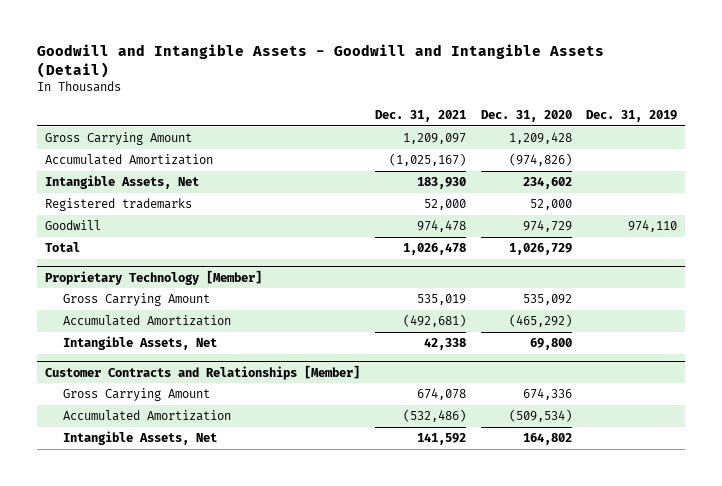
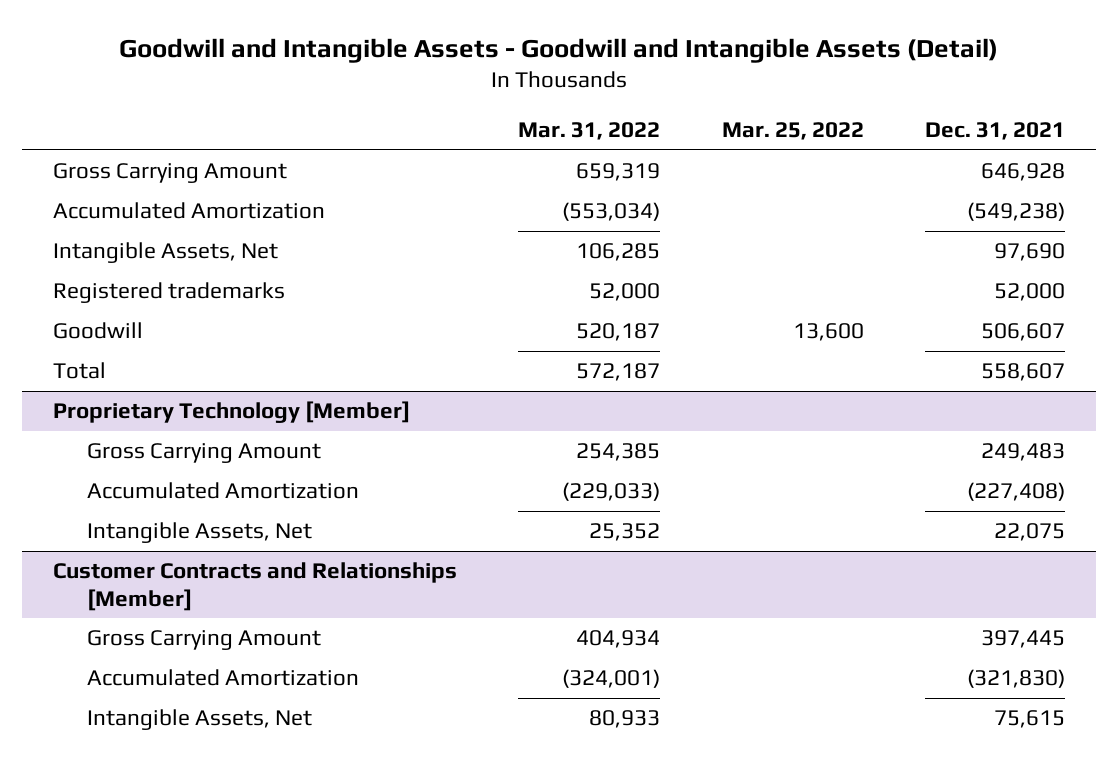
- | Dec. 31, 2021 | Dec. 31, 2020 | Dec. 31, 2019
+ | Mar. 31, 2022 | Mar. 25, 2022 | Dec. 31, 2021
- Gross Carrying Amount | 1,209,097 | 1,209,428 |
- Accumulated Amortization | (1,025,167) | (974,826) |
- Intangible Assets, Net | 183,930 | 234,602 |
+ Gross Carrying Amount | 659,319 | | 646,928
+ Accumulated Amortization | (553,034) | | (549,238)
+ Intangible Assets, Net | 106,285 | | 97,690
- Goodwill | 974,478 | 974,729 | 974,110
- Total | 1,026,478 | 1,026,729 |
+ Goodwill | 520,187 | 13,600 | 506,607
+ Total | 572,187 | | 558,607
@ Proprietary Technology [Member]
- Gross Carrying Amount | 535,019 | 535,092 |
- Accumulated Amortization | (492,681) | (465,292) |
- Intangible Assets, Net | 42,338 | 69,800 |
+ Gross Carrying Amount | 254,385 | | 249,483
+ Accumulated Amortization | (229,033) | | (227,408)
+ Intangible Assets, Net | 25,352 | | 22,075
@ Customer Contracts and Relationships [Member]
- Gross Carrying Amount | 674,078 | 674,336 |
- Accumulated Amortization | (532,486) | (509,534) |
- Intangible Assets, Net | 141,592 | 164,802 |
+ Gross Carrying Amount | 404,934 | | 397,445
+ Accumulated Amortization | (324,001) | | (321,830)
+ Intangible Assets, Net | 80,933 | | 75,615

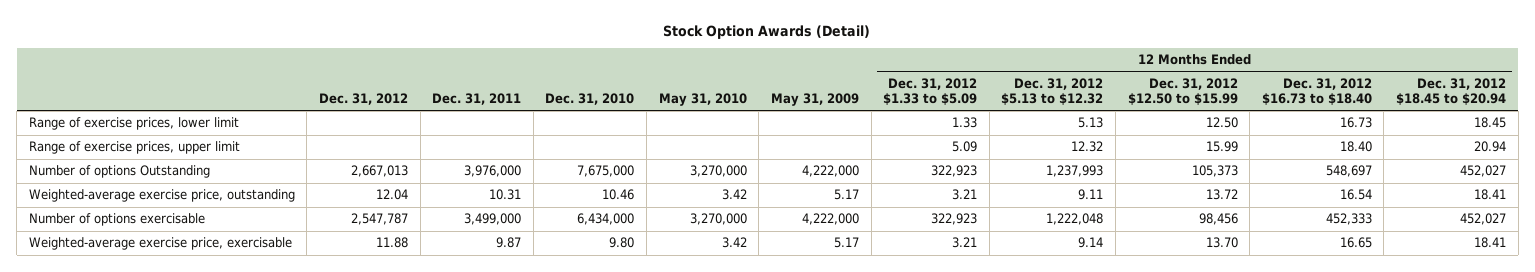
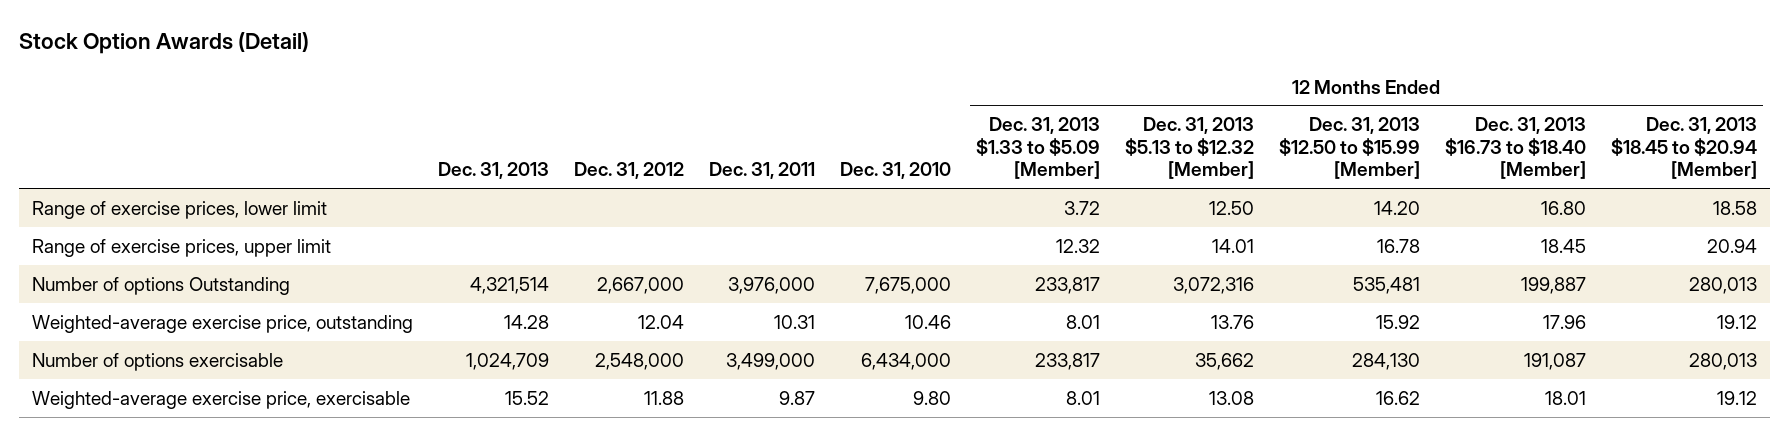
- | Dec. 31, 2012 | Dec. 31, 2011 | Dec. 31, 2010 | May 31, 2010 | May 31, 2009 | 12 Months Ended Dec. 31, 2012 $1.33 to $5.09 | 12 Months Ended Dec. 31, 2012 $5.13 to $12.32 | 12 Months Ended Dec. 31, 2012 $12.50 to $15.99 | 12 Months Ended Dec. 31, 2012 $16.73 to $18.40 | 12 Months Ended Dec. 31, 2012 $18.45 to $20.94
+ | Dec. 31, 2013 | Dec. 31, 2012 | Dec. 31, 2011 | Dec. 31, 2010 | 12 Months Ended Dec. 31, 2013 $1.33 to $5.09 [Member] | 12 Months Ended Dec. 31, 2013 $5.13 to $12.32 [Member] | 12 Months Ended Dec. 31, 2013 $12.50 to $15.99 [Member] | 12 Months Ended Dec. 31, 2013 $16.73 to $18.40 [Member] | 12 Months Ended Dec. 31, 2013 $18.45 to $20.94 [Member]
- Number of options Outstanding | 2,667,013 | 3,976,000 | 7,675,000 | 3,270,000 | 4,222,000 | 322,923 | 1,237,993 | 105,373 | 548,697 | 452,027
+ Number of options Outstanding | 4,321,514 | 2,667,000 | 3,976,000 | 7,675,000 | 233,817 | 3,072,316 | 535,481 | 199,887 | 280,013
- Number of options exercisable | 2,547,787 | 3,499,000 | 6,434,000 | 3,270,000 | 4,222,000 | 322,923 | 1,222,048 | 98,456 | 452,333 | 452,027
+ Number of options exercisable | 1,024,709 | 2,548,000 | 3,499,000 | 6,434,000 | 233,817 | 35,662 | 284,130 | 191,087 | 280,013

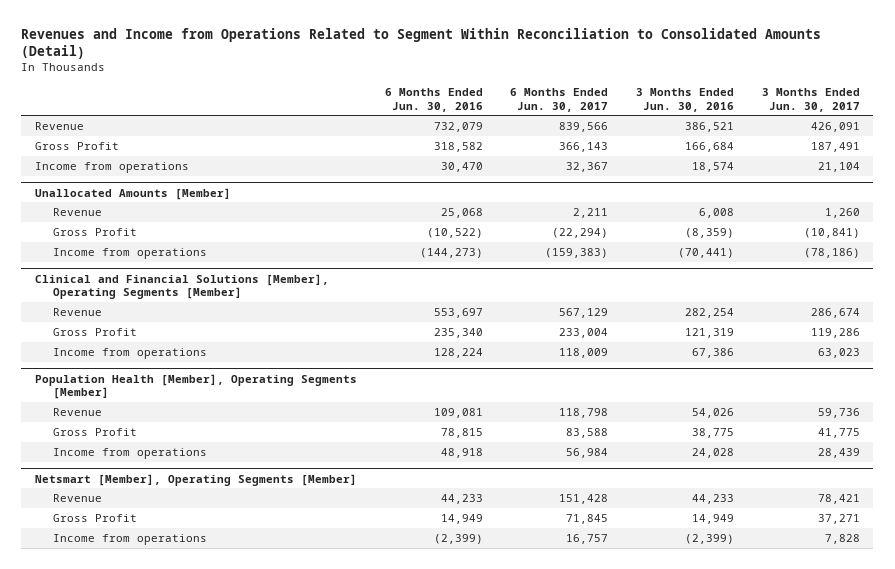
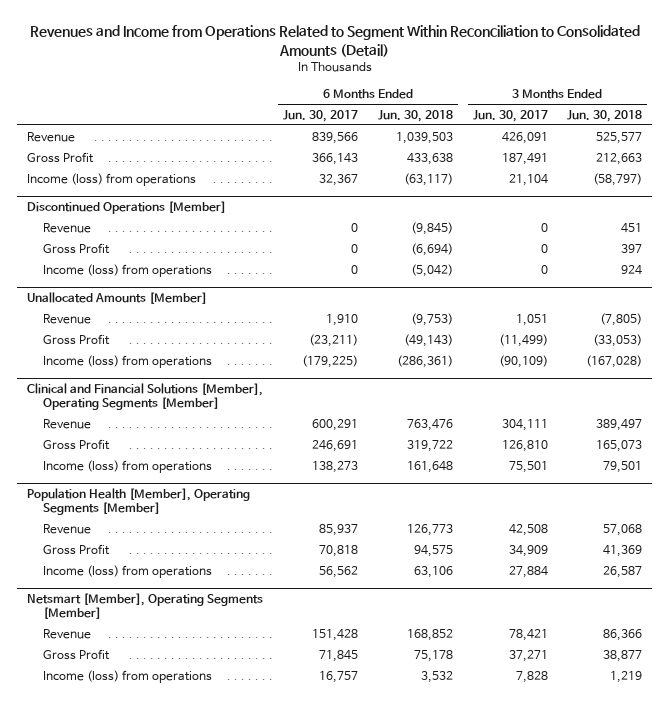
- | 6 Months Ended Jun. 30, 2016 | 6 Months Ended Jun. 30, 2017 | 3 Months Ended Jun. 30, 2016 | 3 Months Ended Jun. 30, 2017
+ | 6 Months Ended Jun. 30, 2017 | 6 Months Ended Jun. 30, 2018 | 3 Months Ended Jun. 30, 2017 | 3 Months Ended Jun. 30, 2018
- Income from operations | 30,470 | 32,367 | 18,574 | 21,104
+ Income (loss) from operations | 32,367 | (63,117) | 21,104 | (58,797)
+ Discontinued Operations [Member]
+ Revenue | 0 | (9,845) | 0 | 451
+ Gross Profit | 0 | (6,694) | 0 | 397
+ Income (loss) from operations | 0 | (5,042) | 0 | 924
@ Unallocated Amounts [Member]
- Revenue | 25,068 | 2,211 | 6,008 | 1,260
- Gross Profit | (10,522) | (22,294) | (8,359) | (10,841)
- Income from operations | (144,273) | (159,383) | (70,441) | (78,186)
+ Revenue | 1,910 | (9,753) | 1,051 | (7,805)
+ Gross Profit | (23,211) | (49,143) | (11,499) | (33,053)
+ Income (loss) from operations | (179,225) | (286,361) | (90,109) | (167,028)
@ Clinical and Financial Solutions [Member], Operating Segments [Member]
- Revenue | 553,697 | 567,129 | 282,254 | 286,674
- Gross Profit | 235,340 | 233,004 | 121,319 | 119,286
- Income from operations | 128,224 | 118,009 | 67,386 | 63,023
+ Revenue | 600,291 | 763,476 | 304,111 | 389,497
+ Gross Profit | 246,691 | 319,722 | 126,810 | 165,073
+ Income (loss) from operations | 138,273 | 161,648 | 75,501 | 79,501
@ Population Health [Member], Operating Segments [Member]
- Revenue | 109,081 | 118,798 | 54,026 | 59,736
- Gross Profit | 78,815 | 83,588 | 38,775 | 41,775
- Income from operations | 48,918 | 56,984 | 24,028 | 28,439
+ Revenue | 85,937 | 126,773 | 42,508 | 57,068
+ Gross Profit | 70,818 | 94,575 | 34,909 | 41,369
+ Income (loss) from operations | 56,562 | 63,106 | 27,884 | 26,587
@ Netsmart [Member], Operating Segments [Member]
- Income from operations | (2,399) | 16,757 | (2,399) | 7,828
+ Income (loss) from operations | 16,757 | 3,532 | 7,828 | 1,219

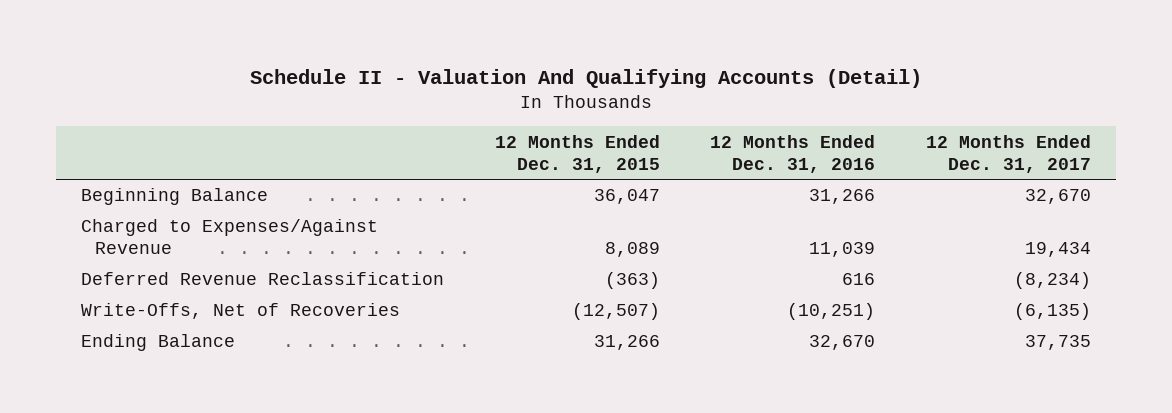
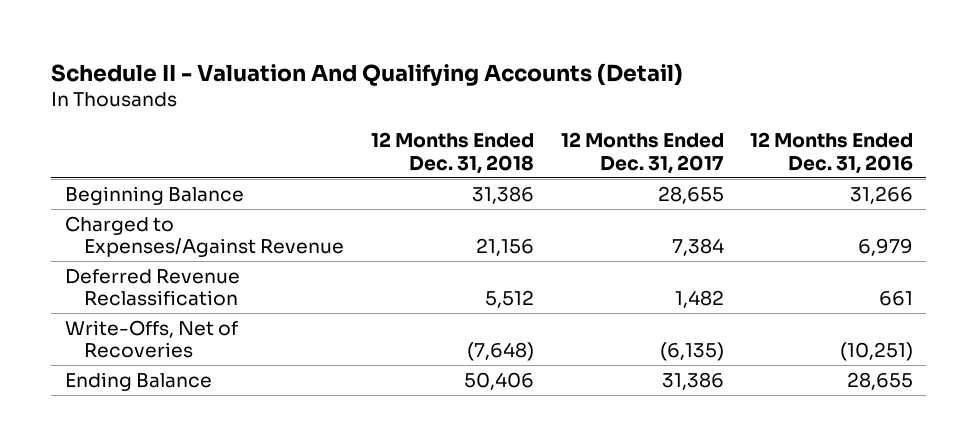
- | 12 Months Ended Dec. 31, 2015 | 12 Months Ended Dec. 31, 2016 | 12 Months Ended Dec. 31, 2017
+ | 12 Months Ended Dec. 31, 2018 | 12 Months Ended Dec. 31, 2017 | 12 Months Ended Dec. 31, 2016
- Beginning Balance | 36,047 | 31,266 | 32,670
- Charged to Expenses/Against Revenue | 8,089 | 11,039 | 19,434
- Deferred Revenue Reclassification | (363) | 616 | (8,234)
+ Beginning Balance | 31,386 | 28,655 | 31,266
+ Charged to Expenses/Against Revenue | 21,156 | 7,384 | 6,979
+ Deferred Revenue Reclassification | 5,512 | 1,482 | 661
- Ending Balance | 31,266 | 32,670 | 37,735
+ Ending Balance | 50,406 | 31,386 | 28,655

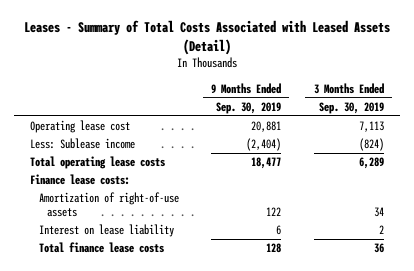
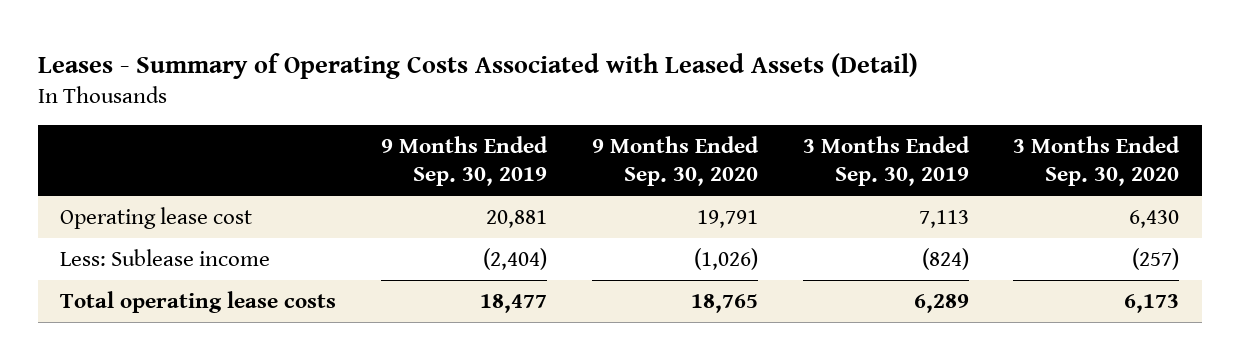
- Leases - Summary of Total Costs Associated with Leased Assets (Detail)
+ Leases - Summary of Operating Costs Associated with Leased Assets (Detail)
- | 9 Months Ended Sep. 30, 2019 | 3 Months Ended Sep. 30, 2019
+ | 9 Months Ended Sep. 30, 2019 | 9 Months Ended Sep. 30, 2020 | 3 Months Ended Sep. 30, 2019 | 3 Months Ended Sep. 30, 2020
- Finance lease costs:
- Amortization of right-of-use assets | 122 | 34
- Interest on lease liability | 6 | 2
- Total finance lease costs | 128 | 36

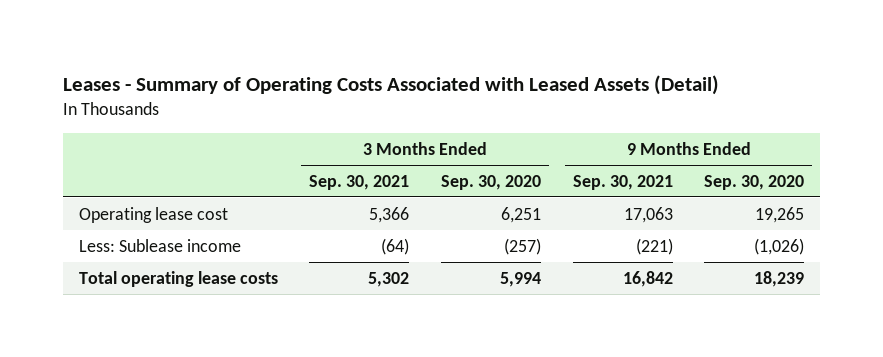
- | 9 Months Ended Sep. 30, 2019 | 9 Months Ended Sep. 30, 2020 | 3 Months Ended Sep. 30, 2019 | 3 Months Ended Sep. 30, 2020
+ | 3 Months Ended Sep. 30, 2021 | 3 Months Ended Sep. 30, 2020 | 9 Months Ended Sep. 30, 2021 | 9 Months Ended Sep. 30, 2020
- Operating lease cost | 20,881 | 19,791 | 7,113 | 6,430
+ Operating lease cost | 5,366 | 6,251 | 17,063 | 19,265
- Total operating lease costs | 18,477 | 18,765 | 6,289 | 6,173
+ Total operating lease costs | 5,302 | 5,994 | 16,842 | 18,239

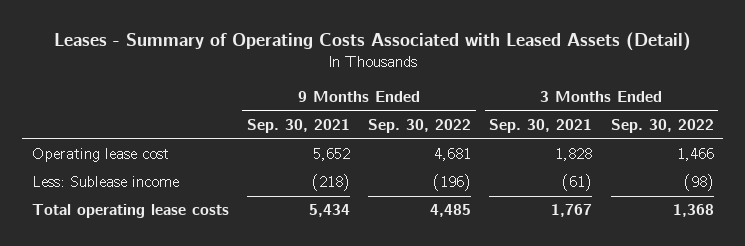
- | 3 Months Ended Sep. 30, 2021 | 3 Months Ended Sep. 30, 2020 | 9 Months Ended Sep. 30, 2021 | 9 Months Ended Sep. 30, 2020
+ | 9 Months Ended Sep. 30, 2021 | 9 Months Ended Sep. 30, 2022 | 3 Months Ended Sep. 30, 2021 | 3 Months Ended Sep. 30, 2022
- Operating lease cost | 5,366 | 6,251 | 17,063 | 19,265
- Less: Sublease income | (64) | (257) | (221) | (1,026)
- Total operating lease costs | 5,302 | 5,994 | 16,842 | 18,239
+ Operating lease cost | 5,652 | 4,681 | 1,828 | 1,466
+ Less: Sublease income | (218) | (196) | (61) | (98)
+ Total operating lease costs | 5,434 | 4,485 | 1,767 | 1,368

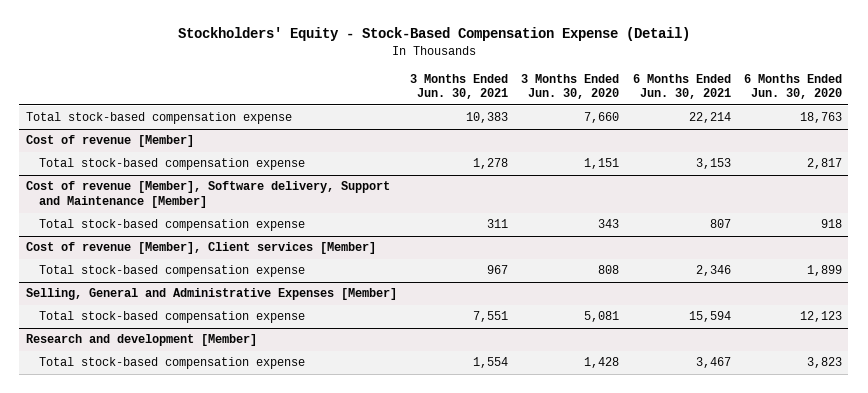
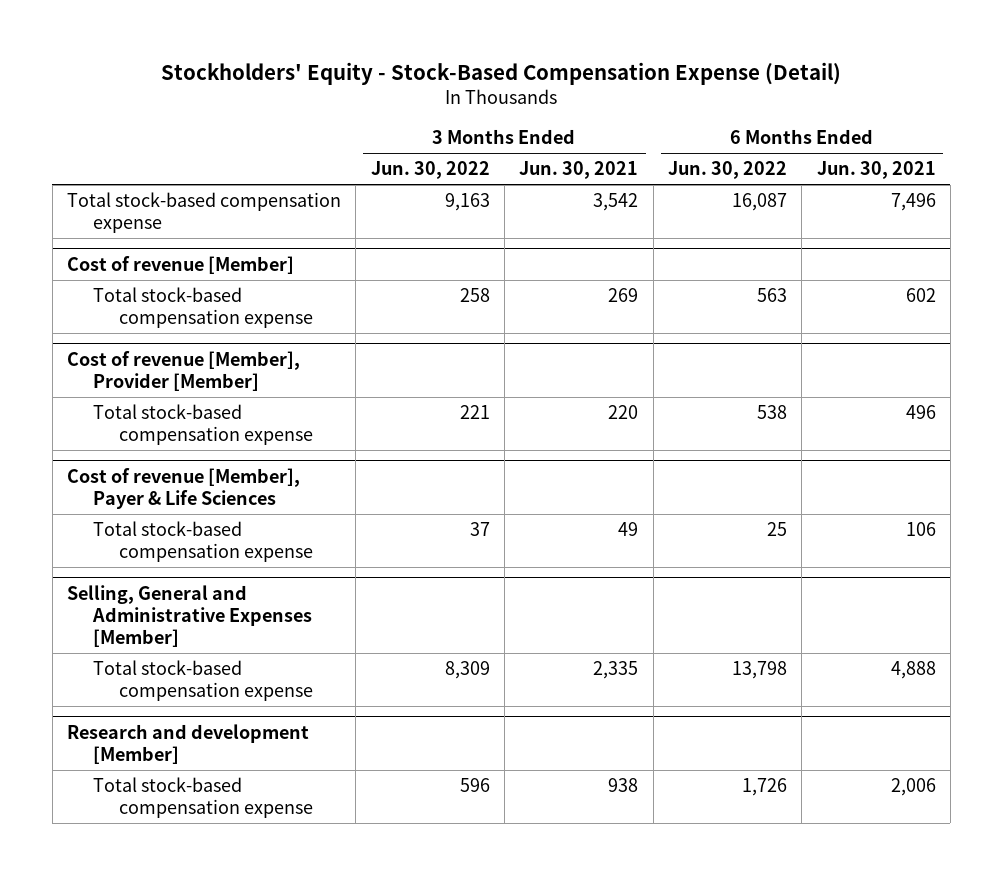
- | 3 Months Ended Jun. 30, 2021 | 3 Months Ended Jun. 30, 2020 | 6 Months Ended Jun. 30, 2021 | 6 Months Ended Jun. 30, 2020
+ | 3 Months Ended Jun. 30, 2022 | 3 Months Ended Jun. 30, 2021 | 6 Months Ended Jun. 30, 2022 | 6 Months Ended Jun. 30, 2021
- Total stock-based compensation expense | 10,383 | 7,660 | 22,214 | 18,763
+ Total stock-based compensation expense | 9,163 | 3,542 | 16,087 | 7,496
@ Cost of revenue [Member]
- Total stock-based compensation expense | 1,278 | 1,151 | 3,153 | 2,817
- Cost of revenue [Member], Software delivery, Support and Maintenance [Member]
- Total stock-based compensation expense | 311 | 343 | 807 | 918
- Cost of revenue [Member], Client services [Member]
- Total stock-based compensation expense | 967 | 808 | 2,346 | 1,899
@ Cost of revenue [Member]
+ Total stock-based compensation expense | 258 | 269 | 563 | 602
+ Cost of revenue [Member], Provider [Member]
+ Total stock-based compensation expense | 221 | 220 | 538 | 496
+ Cost of revenue [Member], Payer & Life Sciences
+ Total stock-based compensation expense | 37 | 49 | 25 | 106
@ Selling, General and Administrative Expenses [Member]
- Total stock-based compensation expense | 7,551 | 5,081 | 15,594 | 12,123
+ Total stock-based compensation expense | 8,309 | 2,335 | 13,798 | 4,888
@ Research and development [Member]
- Total stock-based compensation expense | 1,554 | 1,428 | 3,467 | 3,823
+ Total stock-based compensation expense | 596 | 938 | 1,726 | 2,006

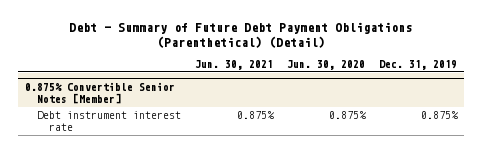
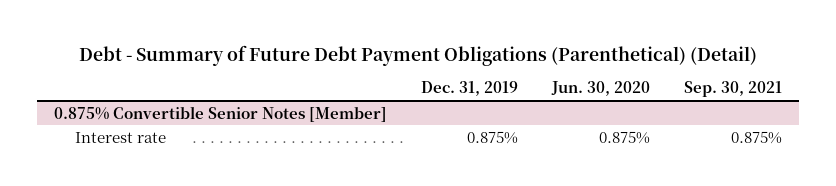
- | Jun. 30, 2021 | Jun. 30, 2020 | Dec. 31, 2019
+ | Dec. 31, 2019 | Jun. 30, 2020 | Sep. 30, 2021
@ 0.875% Convertible Senior Notes [Member]
- Debt instrument interest rate | 0.875% | 0.875% | 0.875%
+ Interest rate | 0.875% | 0.875% | 0.875%

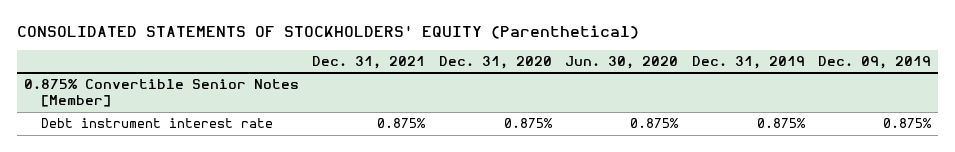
- Debt - Summary of Future Debt Payment Obligations (Parenthetical) (Detail)
+ CONSOLIDATED STATEMENTS OF STOCKHOLDERS' EQUITY (Parenthetical)
- | Dec. 31, 2019 | Jun. 30, 2020 | Sep. 30, 2021
+ | Dec. 31, 2021 | Dec. 31, 2020 | Jun. 30, 2020 | Dec. 31, 2019 | Dec. 09, 2019
@ 0.875% Convertible Senior Notes [Member]
- Interest rate | 0.875% | 0.875% | 0.875%
+ Debt instrument interest rate | 0.875% | 0.875% | 0.875% | 0.875% | 0.875%

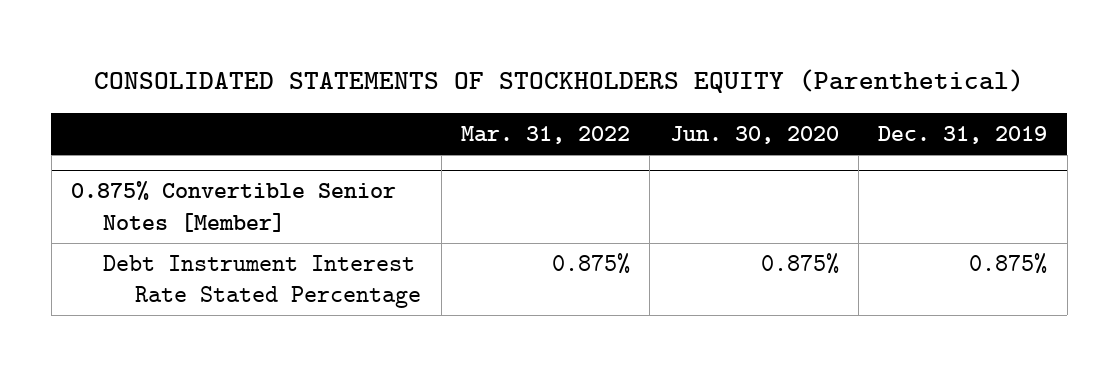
- CONSOLIDATED STATEMENTS OF STOCKHOLDERS' EQUITY (Parenthetical)
+ CONSOLIDATED STATEMENTS OF STOCKHOLDERS EQUITY (Parenthetical)
- | Dec. 31, 2021 | Dec. 31, 2020 | Jun. 30, 2020 | Dec. 31, 2019 | Dec. 09, 2019
+ | Mar. 31, 2022 | Jun. 30, 2020 | Dec. 31, 2019
@ 0.875% Convertible Senior Notes [Member]
- Debt instrument interest rate | 0.875% | 0.875% | 0.875% | 0.875% | 0.875%
+ Debt Instrument Interest Rate Stated Percentage | 0.875% | 0.875% | 0.875%

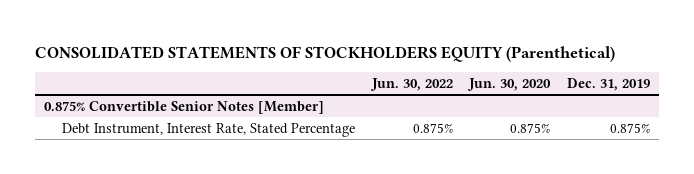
- | Mar. 31, 2022 | Jun. 30, 2020 | Dec. 31, 2019
+ | Jun. 30, 2022 | Jun. 30, 2020 | Dec. 31, 2019
@ 0.875% Convertible Senior Notes [Member]
- Debt Instrument Interest Rate Stated Percentage | 0.875% | 0.875% | 0.875%
+ Debt Instrument, Interest Rate, Stated Percentage | 0.875% | 0.875% | 0.875%

